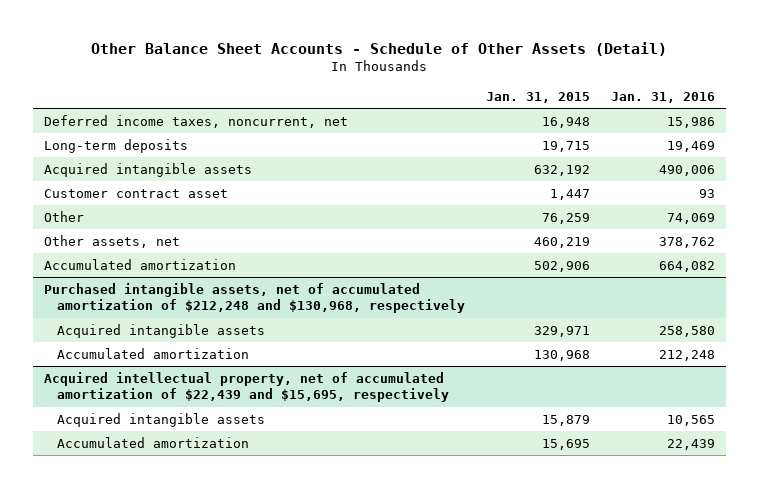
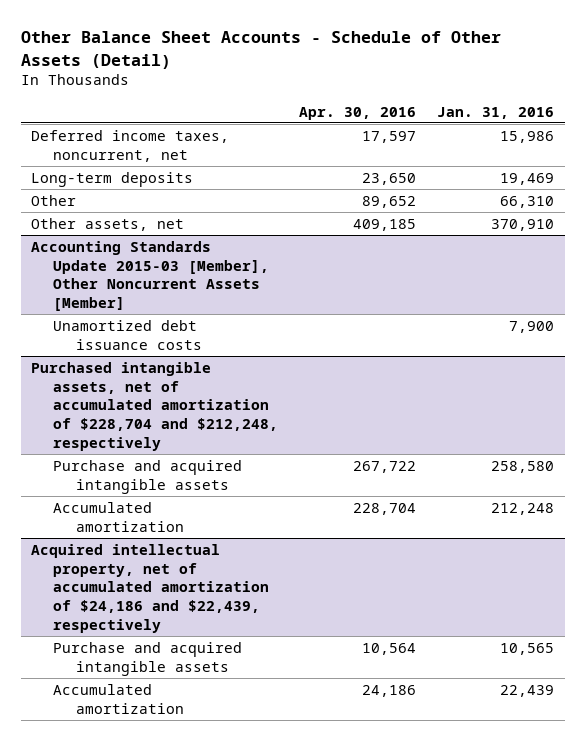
- | Jan. 31, 2015 | Jan. 31, 2016
+ | Apr. 30, 2016 | Jan. 31, 2016
- Acquired intangible assets | 632,192 | 490,006
- Customer contract asset | 1,447 | 93
- Other | 76,259 | 74,069
- Other assets, net | 460,219 | 378,762
- Accumulated amortization | 502,906 | 664,082
- Purchased intangible assets, net of accumulated amortization of $212,248 and $130,968, respectively
- Acquired intangible assets | 329,971 | 258,580
+ Other | 89,652 | 66,310
+ Other assets, net | 409,185 | 370,910
+ Accounting Standards Update 2015-03 [Member], Other Noncurrent Assets [Member]
+ Unamortized debt issuance costs | | 7,900
+ Purchased intangible assets, net of accumulated amortization of $228,704 and $212,248, respectively
+ Purchase and acquired intangible assets | 267,722 | 258,580
- Acquired intellectual property, net of accumulated amortization of $22,439 and $15,695, respectively
- Acquired intangible assets | 15,879 | 10,565
+ Acquired intellectual property, net of accumulated amortization of $24,186 and $22,439, respectively
+ Purchase and acquired intangible assets | 10,564 | 10,565

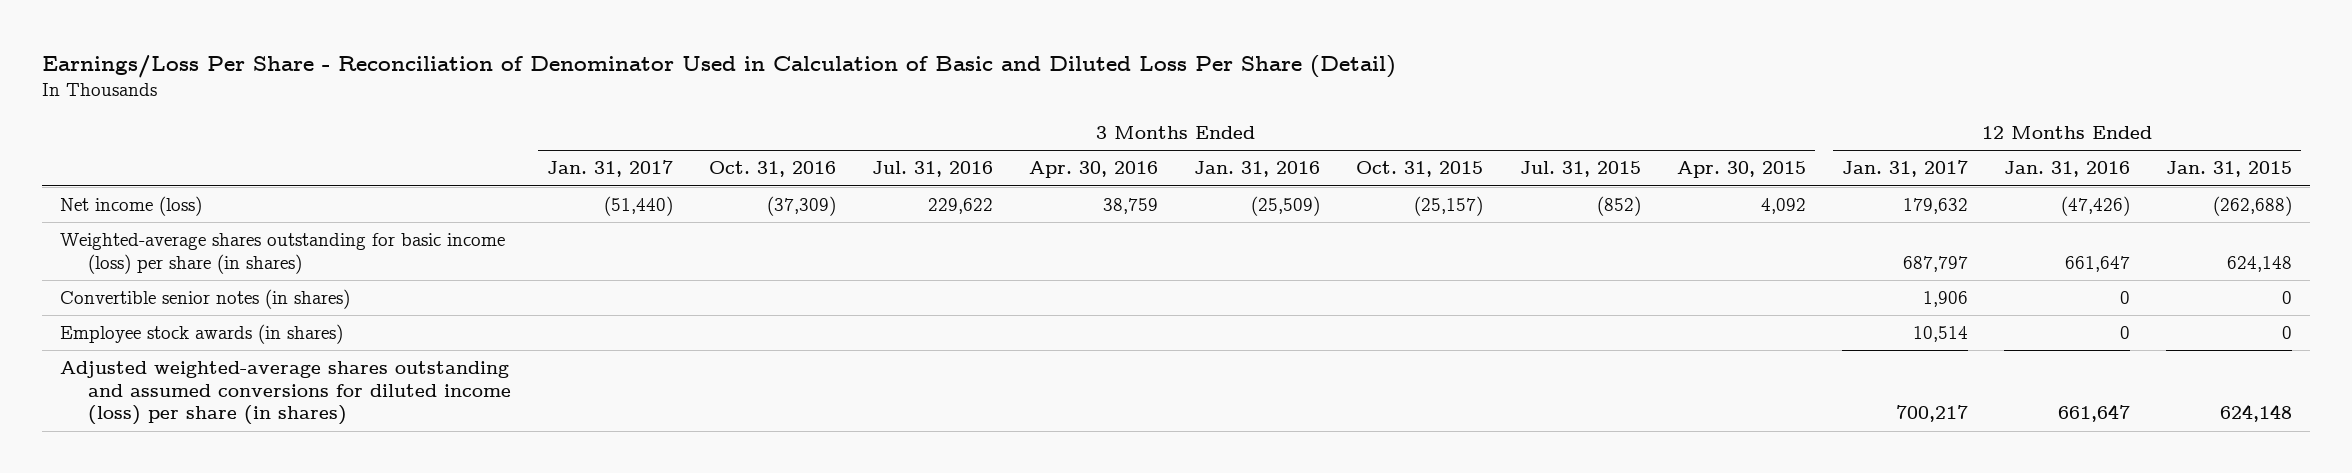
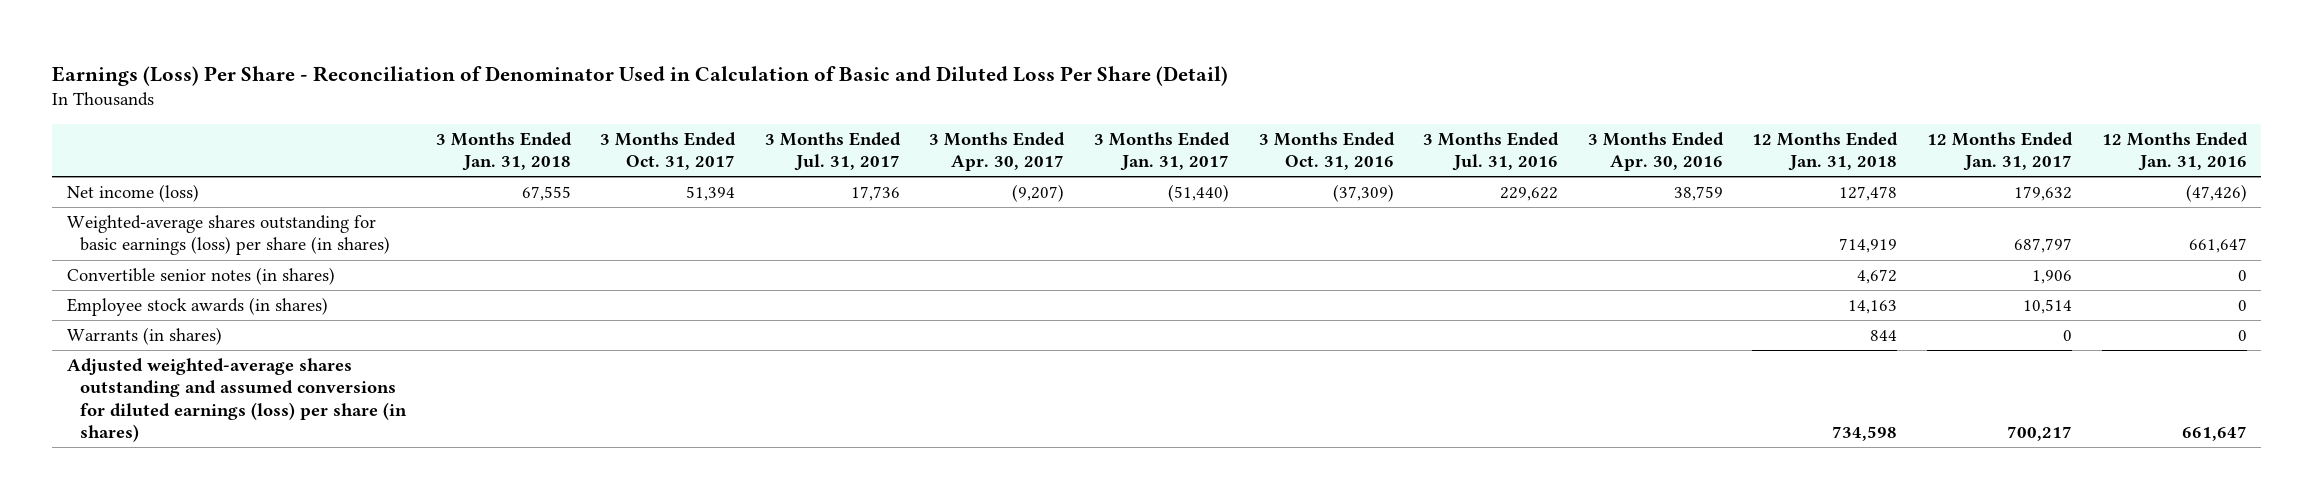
- Earnings/Loss Per Share - Reconciliation of Denominator Used in Calculation of Basic and Diluted Loss Per Share (Detail)
+ Earnings (Loss) Per Share - Reconciliation of Denominator Used in Calculation of Basic and Diluted Loss Per Share (Detail)
- | 3 Months Ended Jan. 31, 2017 | 3 Months Ended Oct. 31, 2016 | 3 Months Ended Jul. 31, 2016 | 3 Months Ended Apr. 30, 2016 | 3 Months Ended Jan. 31, 2016 | 3 Months Ended Oct. 31, 2015 | 3 Months Ended Jul. 31, 2015 | 3 Months Ended Apr. 30, 2015 | 12 Months Ended Jan. 31, 2017 | 12 Months Ended Jan. 31, 2016 | 12 Months Ended Jan. 31, 2015
+ | 3 Months Ended Jan. 31, 2018 | 3 Months Ended Oct. 31, 2017 | 3 Months Ended Jul. 31, 2017 | 3 Months Ended Apr. 30, 2017 | 3 Months Ended Jan. 31, 2017 | 3 Months Ended Oct. 31, 2016 | 3 Months Ended Jul. 31, 2016 | 3 Months Ended Apr. 30, 2016 | 12 Months Ended Jan. 31, 2018 | 12 Months Ended Jan. 31, 2017 | 12 Months Ended Jan. 31, 2016
- Weighted-average shares outstanding for basic income (loss) per share (in shares) | | | | | | | | | 687,797 | 661,647 | 624,148
+ Weighted-average shares outstanding for basic earnings (loss) per share (in shares) | | | | | | | | | 714,919 | 687,797 | 661,647
- Adjusted weighted-average shares outstanding and assumed conversions for diluted income (loss) per share (in shares) | | | | | | | | | 700,217 | 661,647 | 624,148
+ Warrants (in shares) | | | | | | | | | 844 | 0 | 0
+ Adjusted weighted-average shares outstanding and assumed conversions for diluted earnings (loss) per share (in shares) | | | | | | | | | 734,598 | 700,217 | 661,647

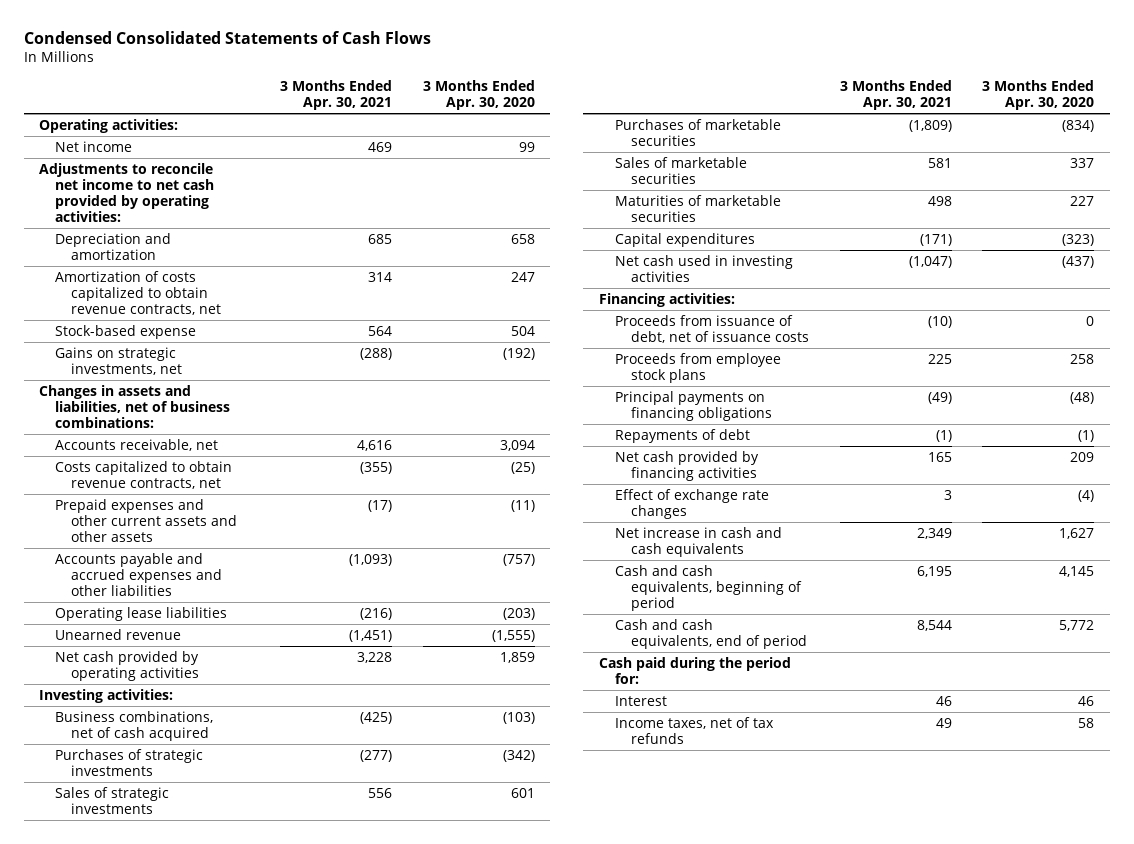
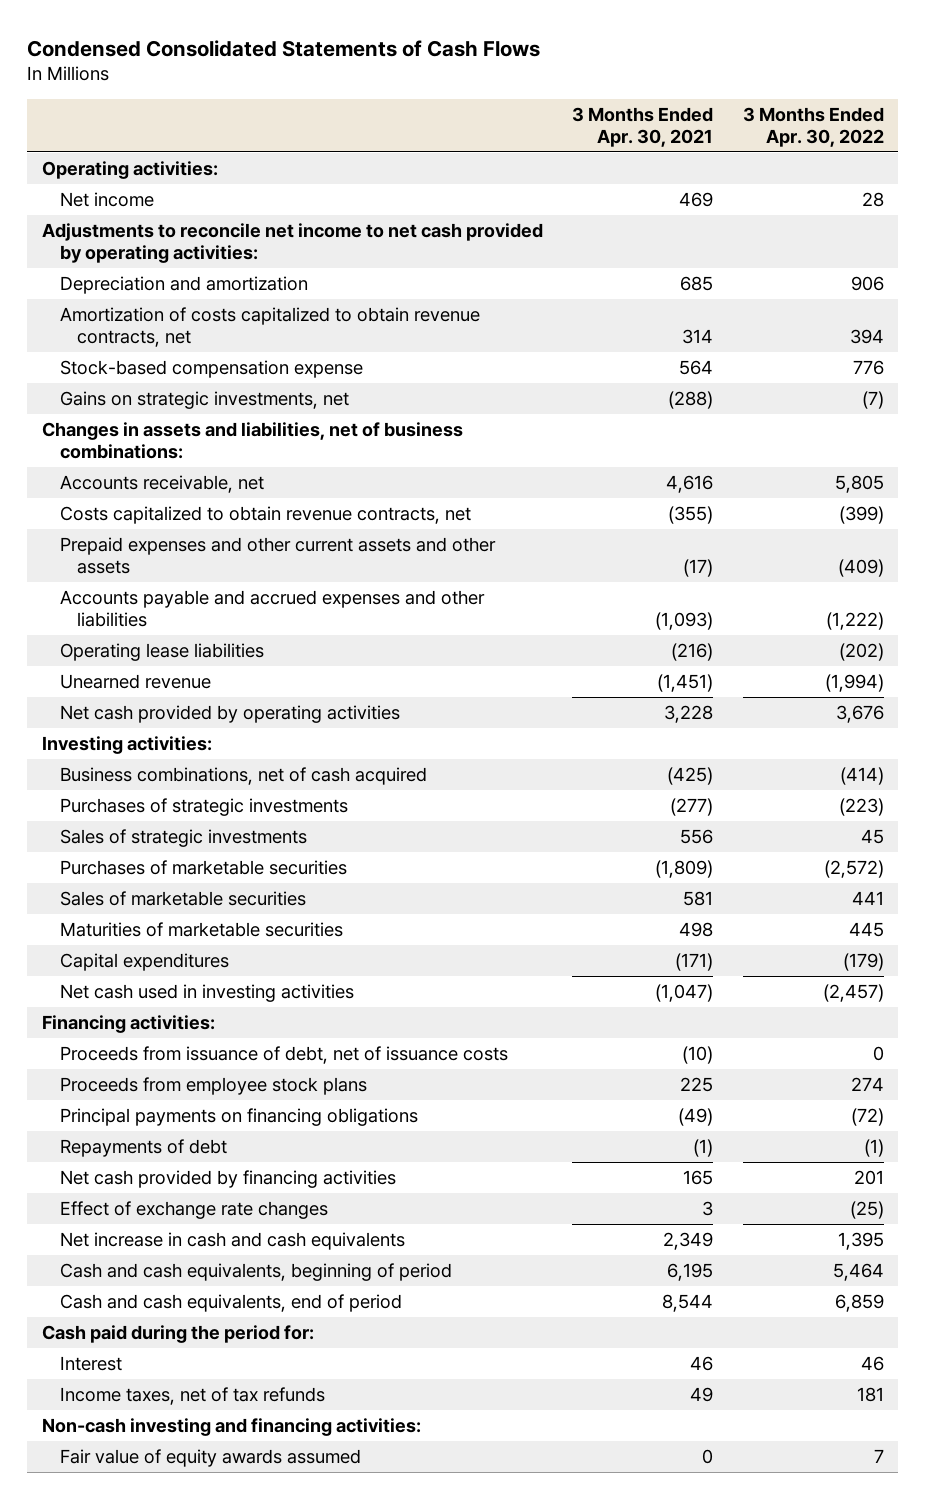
- | 3 Months Ended Apr. 30, 2021 | 3 Months Ended Apr. 30, 2020
+ | 3 Months Ended Apr. 30, 2021 | 3 Months Ended Apr. 30, 2022
- Stock-based expense | 564 | 504
+ Stock-based compensation expense | 564 | 776
+ Non-cash investing and financing activities:
+ Fair value of equity awards assumed | 0 | 7

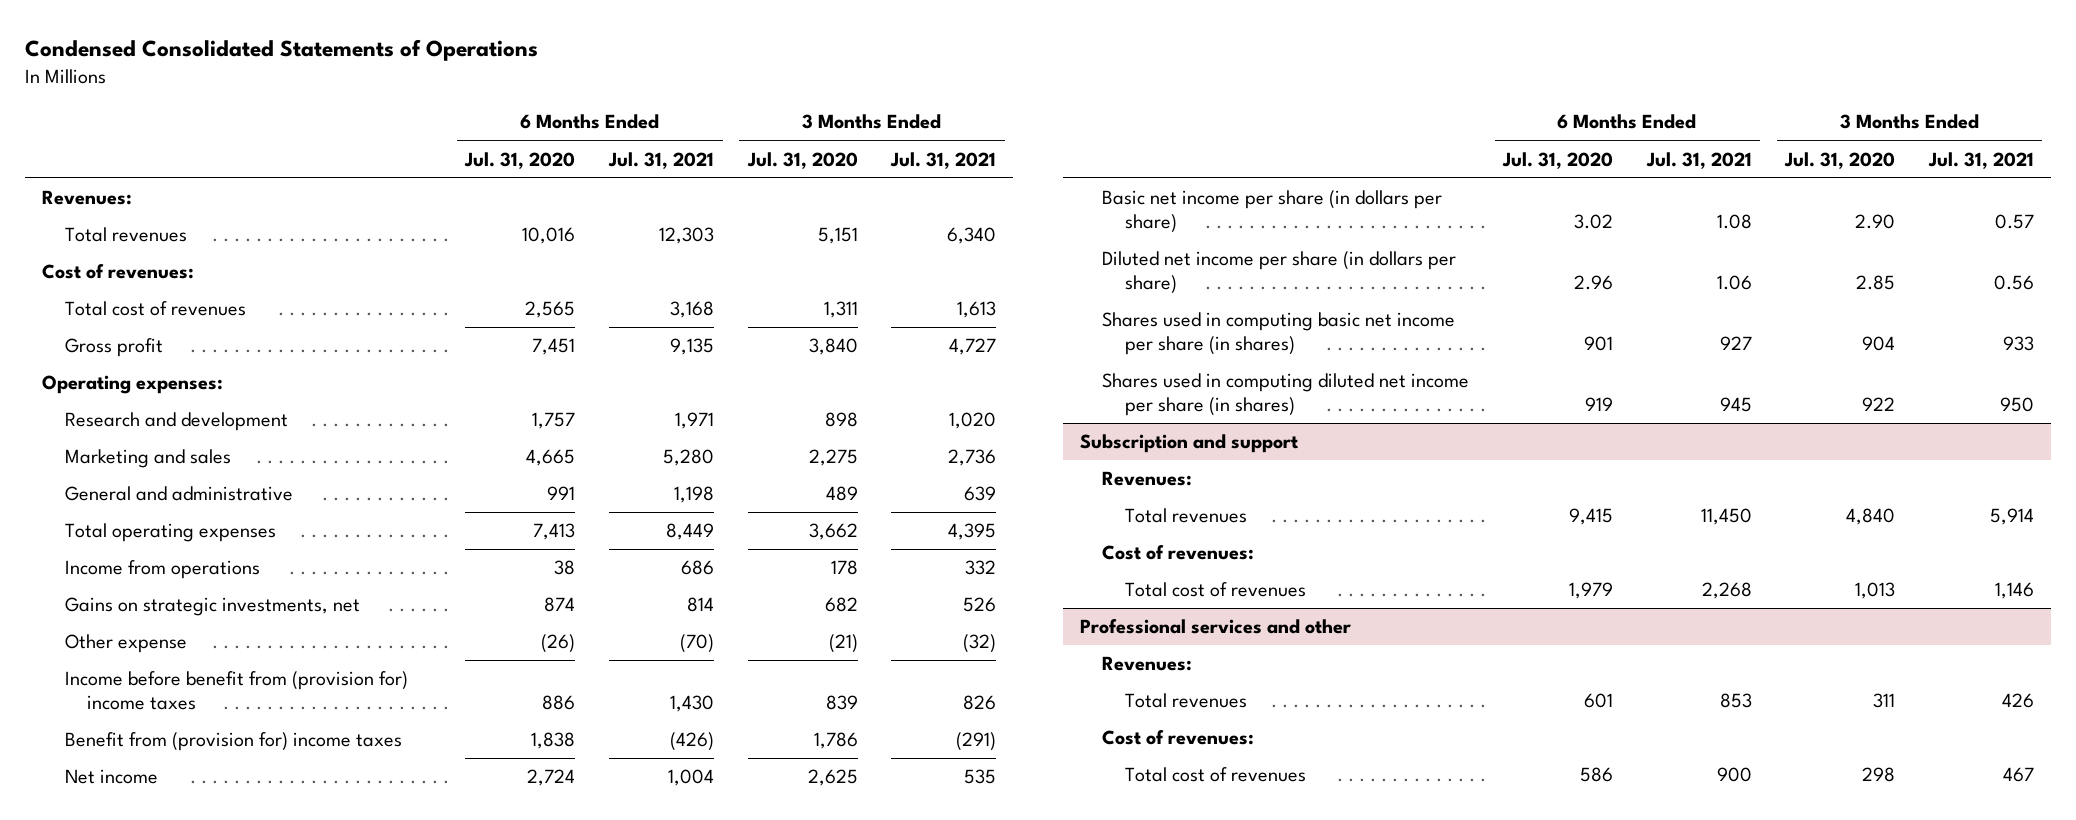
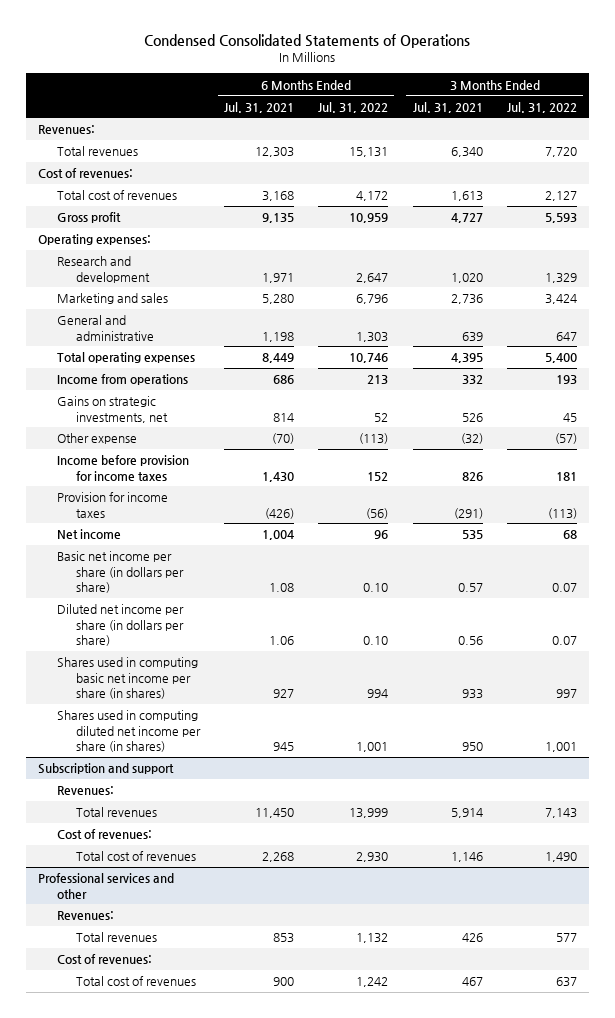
- | 6 Months Ended Jul. 31, 2020 | 6 Months Ended Jul. 31, 2021 | 3 Months Ended Jul. 31, 2020 | 3 Months Ended Jul. 31, 2021
+ | 6 Months Ended Jul. 31, 2021 | 6 Months Ended Jul. 31, 2022 | 3 Months Ended Jul. 31, 2021 | 3 Months Ended Jul. 31, 2022
- Income before benefit from (provision for) income taxes | 886 | 1,430 | 839 | 826
- Benefit from (provision for) income taxes | 1,838 | (426) | 1,786 | (291)
+ Income before provision for income taxes | 1,430 | 152 | 826 | 181
+ Provision for income taxes | (426) | (56) | (291) | (113)

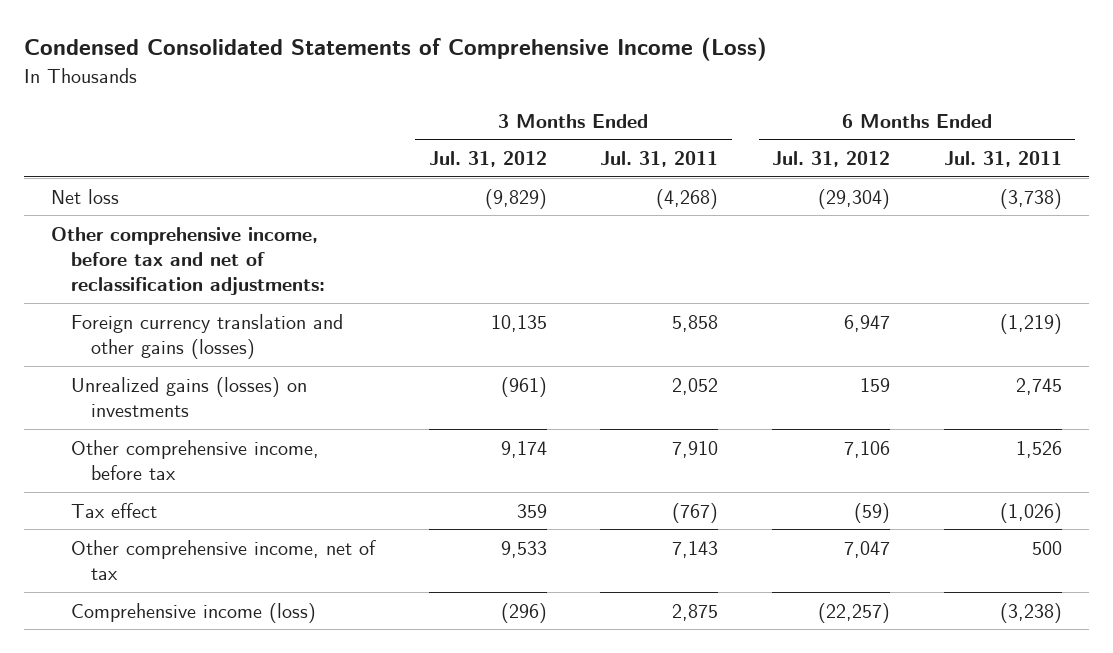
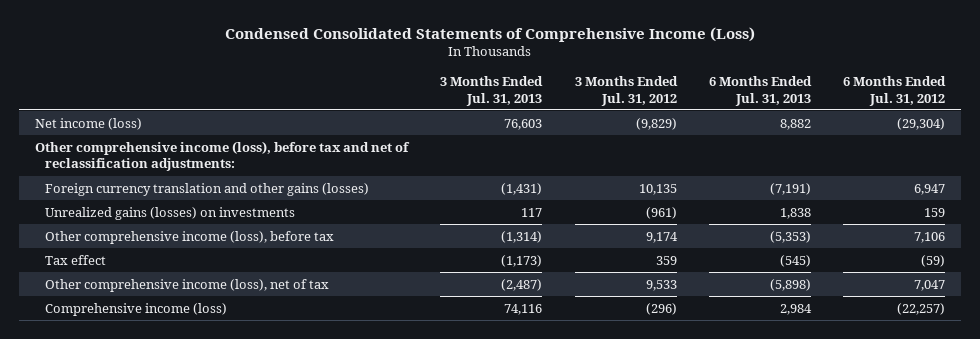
- | 3 Months Ended Jul. 31, 2012 | 3 Months Ended Jul. 31, 2011 | 6 Months Ended Jul. 31, 2012 | 6 Months Ended Jul. 31, 2011
+ | 3 Months Ended Jul. 31, 2013 | 3 Months Ended Jul. 31, 2012 | 6 Months Ended Jul. 31, 2013 | 6 Months Ended Jul. 31, 2012
- Net loss | (9,829) | (4,268) | (29,304) | (3,738)
- Other comprehensive income, before tax and net of reclassification adjustments:
+ Net income (loss) | 76,603 | (9,829) | 8,882 | (29,304)
+ Other comprehensive income (loss), before tax and net of reclassification adjustments:
- Other comprehensive income, before tax | 9,174 | 7,910 | 7,106 | 1,526
+ Other comprehensive income (loss), before tax | (1,314) | 9,174 | (5,353) | 7,106
- Other comprehensive income, net of tax | 9,533 | 7,143 | 7,047 | 500
+ Other comprehensive income (loss), net of tax | (2,487) | 9,533 | (5,898) | 7,047

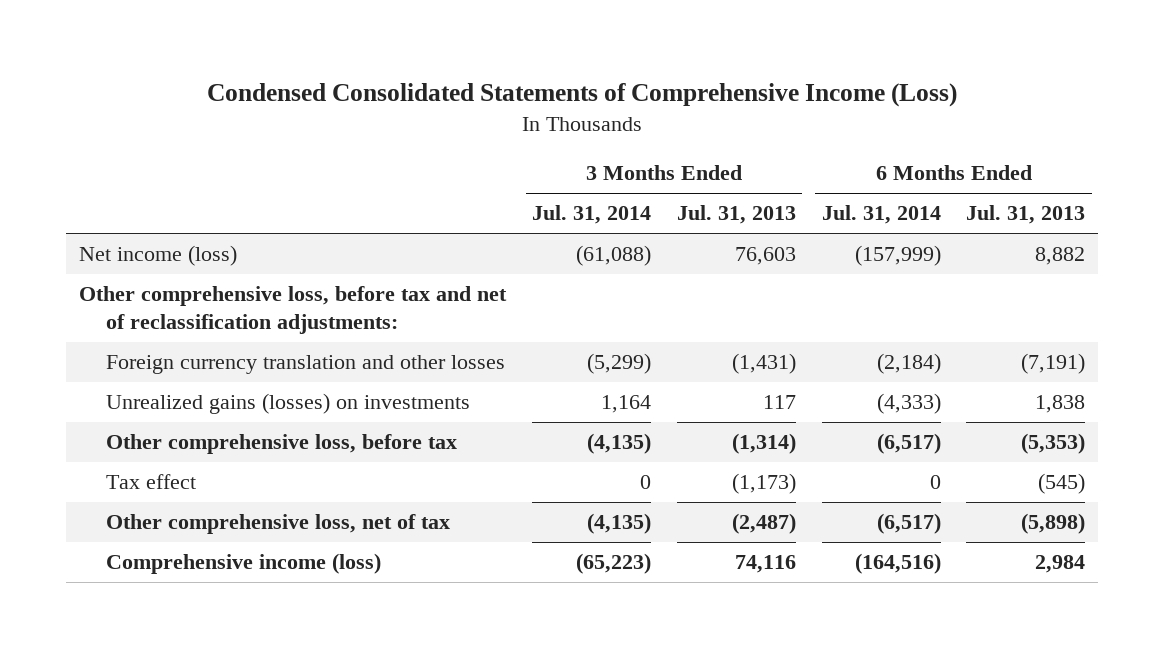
- | 3 Months Ended Jul. 31, 2013 | 3 Months Ended Jul. 31, 2012 | 6 Months Ended Jul. 31, 2013 | 6 Months Ended Jul. 31, 2012
+ | 3 Months Ended Jul. 31, 2014 | 3 Months Ended Jul. 31, 2013 | 6 Months Ended Jul. 31, 2014 | 6 Months Ended Jul. 31, 2013
- Other comprehensive income (loss), before tax and net of reclassification adjustments:
- Foreign currency translation and other gains (losses) | (1,431) | 10,135 | (7,191) | 6,947
+ Other comprehensive loss, before tax and net of reclassification adjustments:
+ Foreign currency translation and other losses | (5,299) | (1,431) | (2,184) | (7,191)
- Other comprehensive income (loss), before tax | (1,314) | 9,174 | (5,353) | 7,106
+ Other comprehensive loss, before tax | (4,135) | (1,314) | (6,517) | (5,353)
- Other comprehensive income (loss), net of tax | (2,487) | 9,533 | (5,898) | 7,047
+ Other comprehensive loss, net of tax | (4,135) | (2,487) | (6,517) | (5,898)

